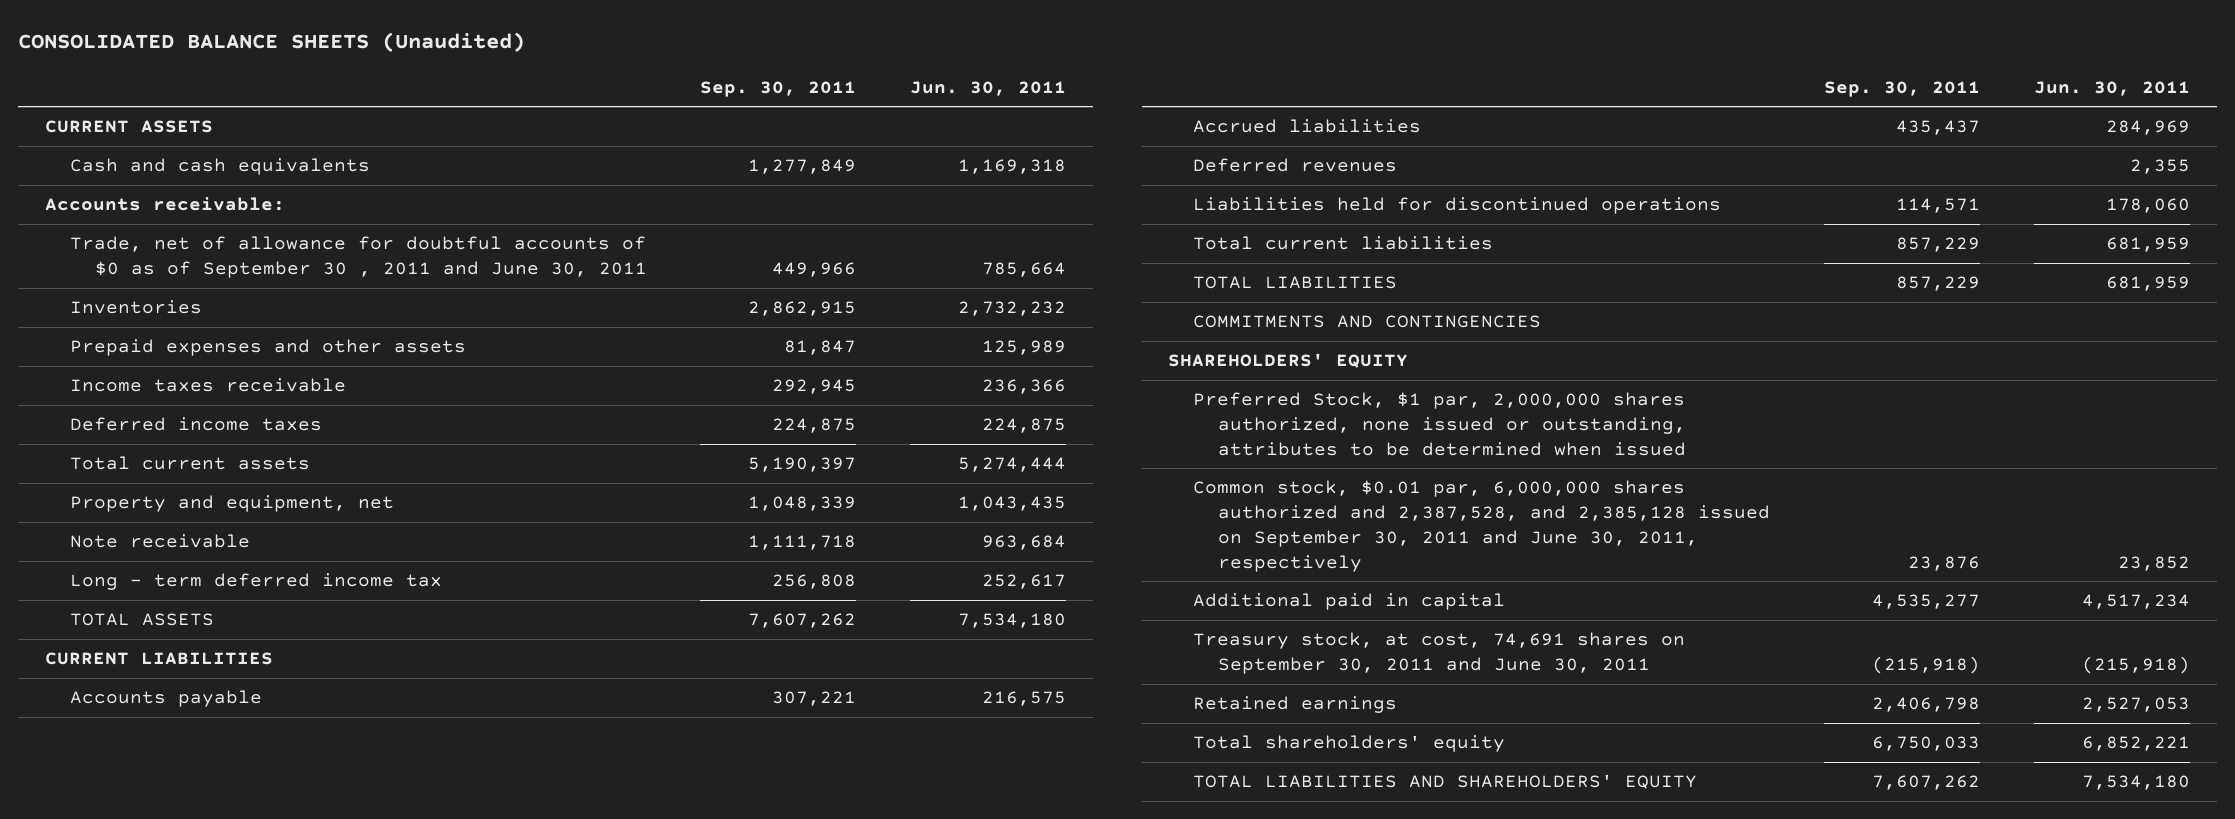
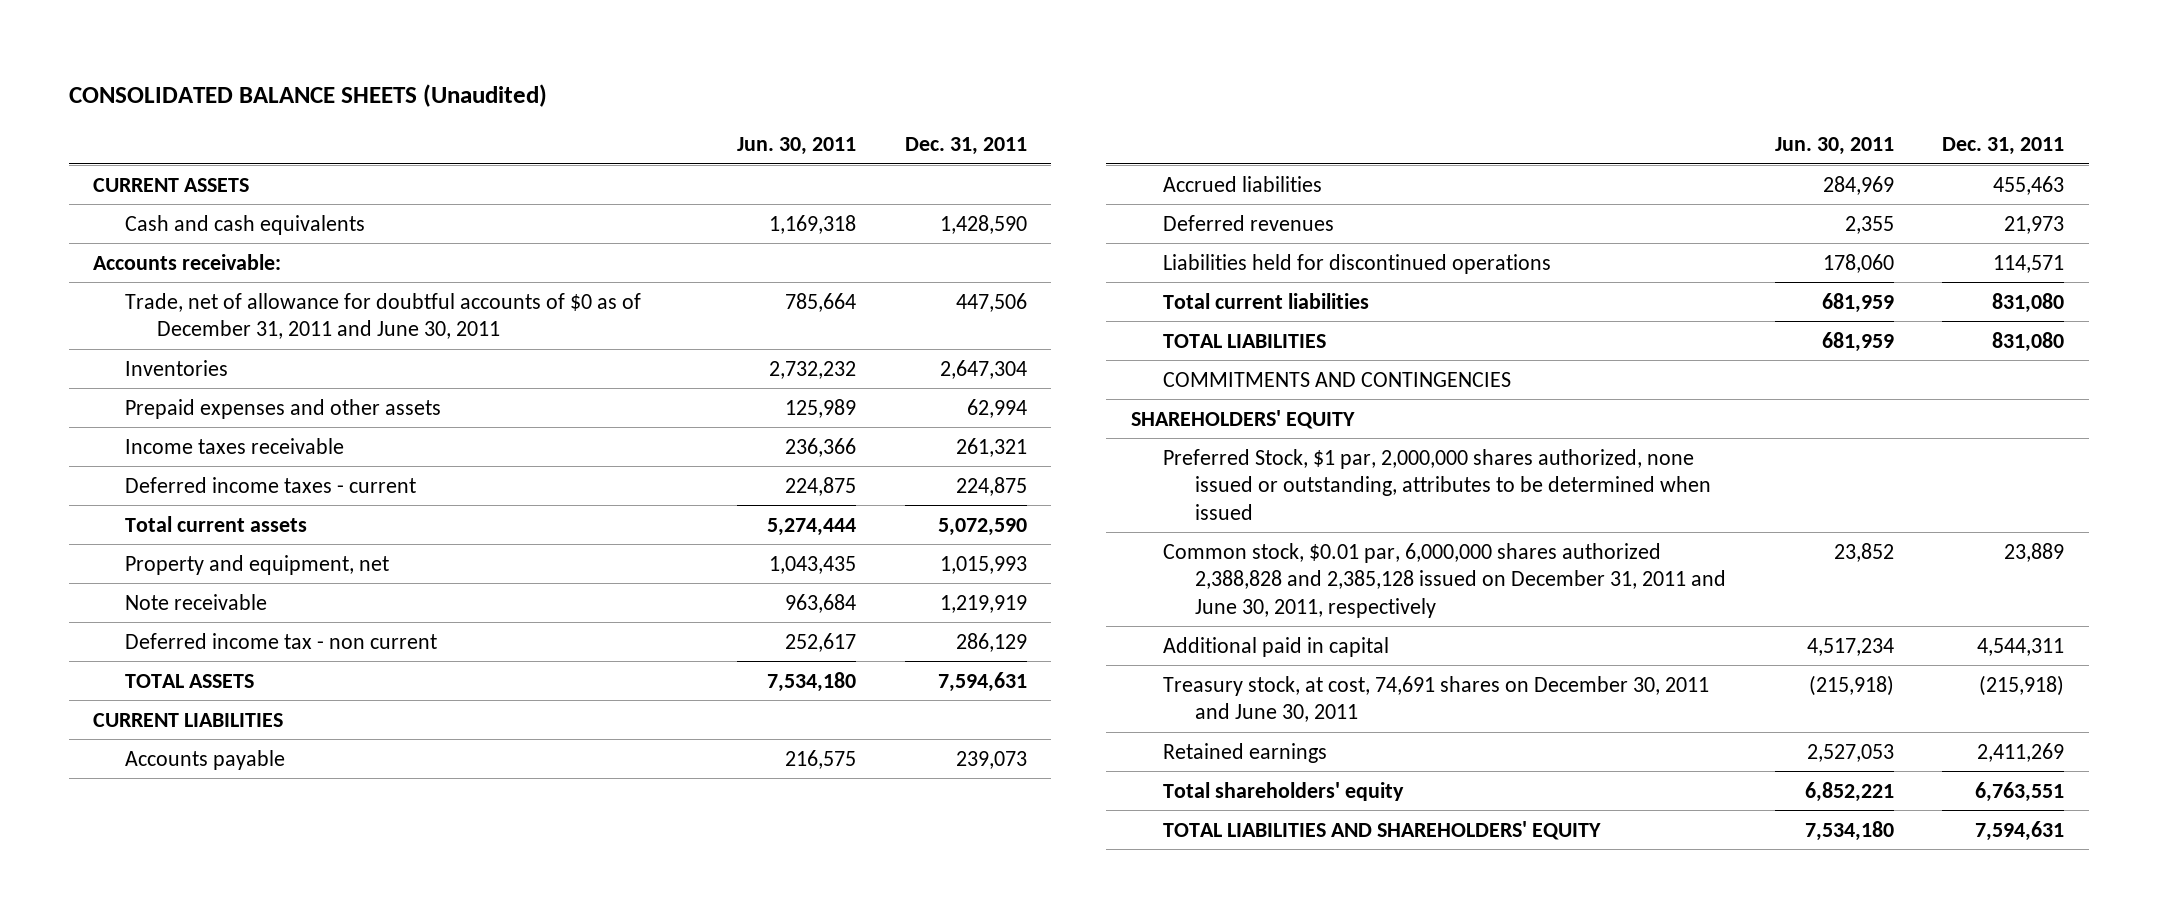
- | Sep. 30, 2011 | Jun. 30, 2011
+ | Jun. 30, 2011 | Dec. 31, 2011
- Trade, net of allowance for doubtful accounts of $0 as of September 30 , 2011 and June 30, 2011 | 449,966 | 785,664
+ Trade, net of allowance for doubtful accounts of $0 as of December 31, 2011 and June 30, 2011 | 785,664 | 447,506
- Deferred income taxes | 224,875 | 224,875
+ Deferred income taxes - current | 224,875 | 224,875
- Long - term deferred income tax | 256,808 | 252,617
+ Deferred income tax - non current | 252,617 | 286,129
- Common stock, $0.01 par, 6,000,000 shares authorized and 2,387,528, and 2,385,128 issued on September 30, 2011 and June 30, 2011, respectively | 23,876 | 23,852
+ Common stock, $0.01 par, 6,000,000 shares authorized 2,388,828 and 2,385,128 issued on December 31, 2011 and June 30, 2011, respectively | 23,852 | 23,889
- Treasury stock, at cost, 74,691 shares on September 30, 2011 and June 30, 2011 | (215,918) | (215,918)
+ Treasury stock, at cost, 74,691 shares on December 30, 2011 and June 30, 2011 | (215,918) | (215,918)

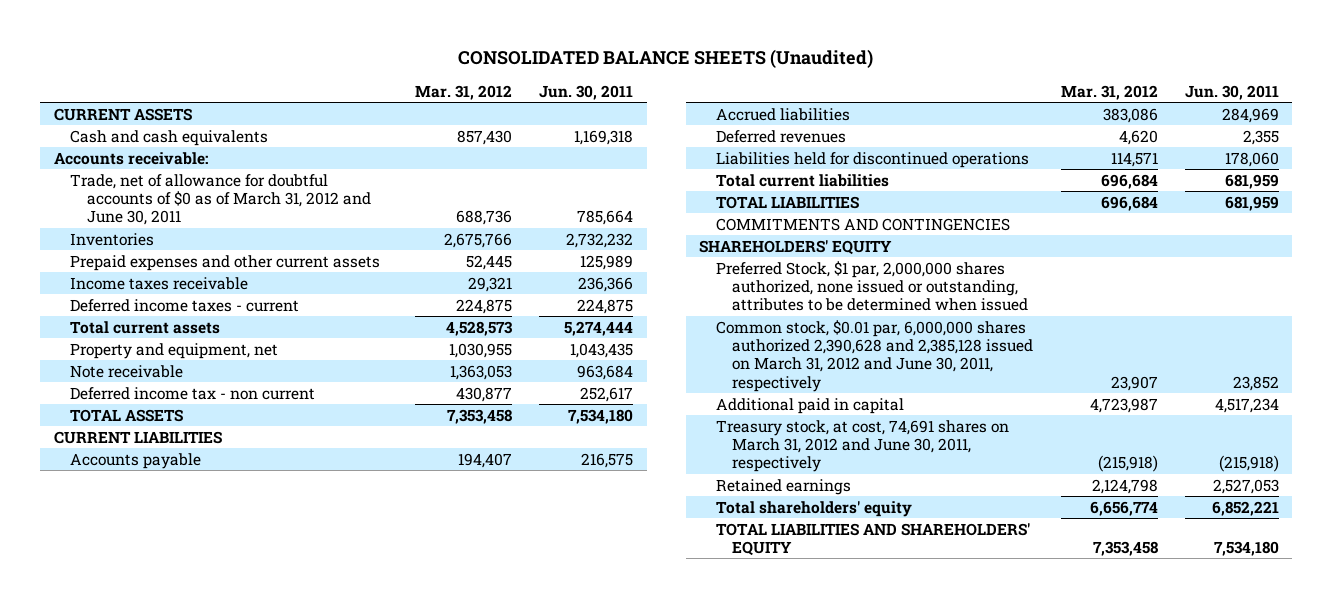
- | Jun. 30, 2011 | Dec. 31, 2011
+ | Mar. 31, 2012 | Jun. 30, 2011
- Trade, net of allowance for doubtful accounts of $0 as of December 31, 2011 and June 30, 2011 | 785,664 | 447,506
+ Trade, net of allowance for doubtful accounts of $0 as of March 31, 2012 and June 30, 2011 | 688,736 | 785,664
- Prepaid expenses and other assets | 125,989 | 62,994
+ Prepaid expenses and other current assets | 52,445 | 125,989
- Common stock, $0.01 par, 6,000,000 shares authorized 2,388,828 and 2,385,128 issued on December 31, 2011 and June 30, 2011, respectively | 23,852 | 23,889
+ Common stock, $0.01 par, 6,000,000 shares authorized 2,390,628 and 2,385,128 issued on March 31, 2012 and June 30, 2011, respectively | 23,907 | 23,852
- Treasury stock, at cost, 74,691 shares on December 30, 2011 and June 30, 2011 | (215,918) | (215,918)
+ Treasury stock, at cost, 74,691 shares on March 31, 2012 and June 30, 2011, respectively | (215,918) | (215,918)

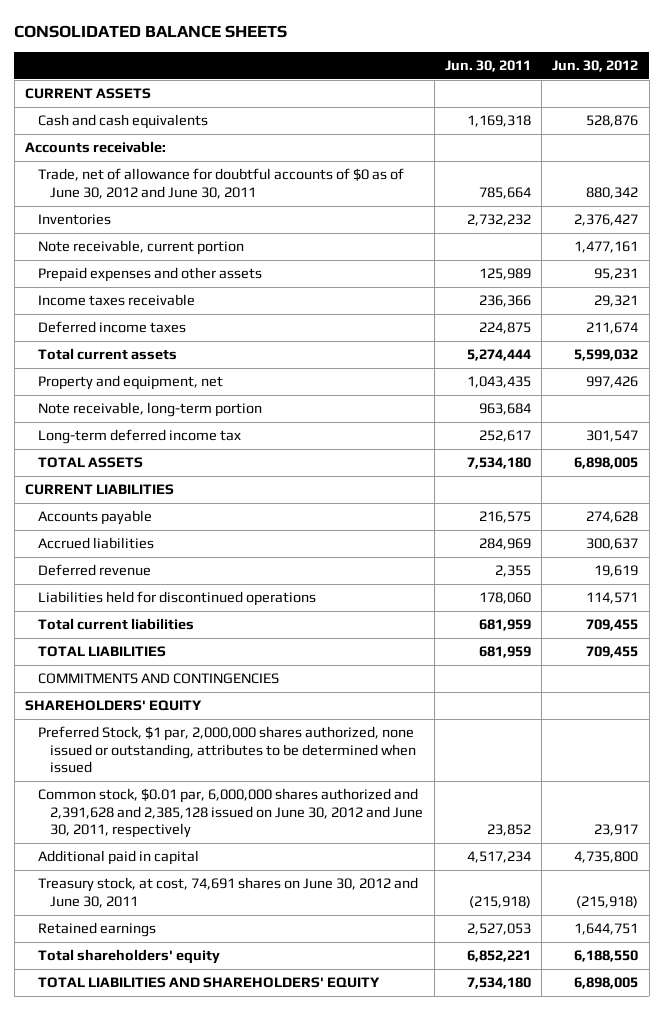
- CONSOLIDATED BALANCE SHEETS (Unaudited)
+ CONSOLIDATED BALANCE SHEETS
- | Mar. 31, 2012 | Jun. 30, 2011
+ | Jun. 30, 2011 | Jun. 30, 2012
- Trade, net of allowance for doubtful accounts of $0 as of March 31, 2012 and June 30, 2011 | 688,736 | 785,664
+ Trade, net of allowance for doubtful accounts of $0 as of June 30, 2012 and June 30, 2011 | 785,664 | 880,342
- Prepaid expenses and other current assets | 52,445 | 125,989
+ Note receivable, current portion | | 1,477,161
+ Prepaid expenses and other assets | 125,989 | 95,231
- Deferred income taxes - current | 224,875 | 224,875
+ Deferred income taxes | 224,875 | 211,674
- Note receivable | 1,363,053 | 963,684
- Deferred income tax - non current | 430,877 | 252,617
+ Note receivable, long-term portion | 963,684 |
+ Long-term deferred income tax | 252,617 | 301,547
- Deferred revenues | 4,620 | 2,355
+ Deferred revenue | 2,355 | 19,619
- Common stock, $0.01 par, 6,000,000 shares authorized 2,390,628 and 2,385,128 issued on March 31, 2012 and June 30, 2011, respectively | 23,907 | 23,852
+ Common stock, $0.01 par, 6,000,000 shares authorized and 2,391,628 and 2,385,128 issued on June 30, 2012 and June 30, 2011, respectively | 23,852 | 23,917
- Treasury stock, at cost, 74,691 shares on March 31, 2012 and June 30, 2011, respectively | (215,918) | (215,918)
+ Treasury stock, at cost, 74,691 shares on June 30, 2012 and June 30, 2011 | (215,918) | (215,918)

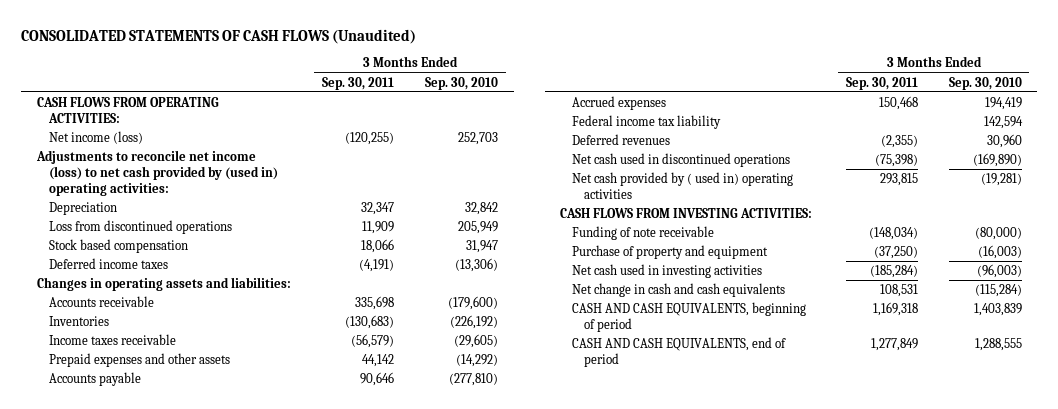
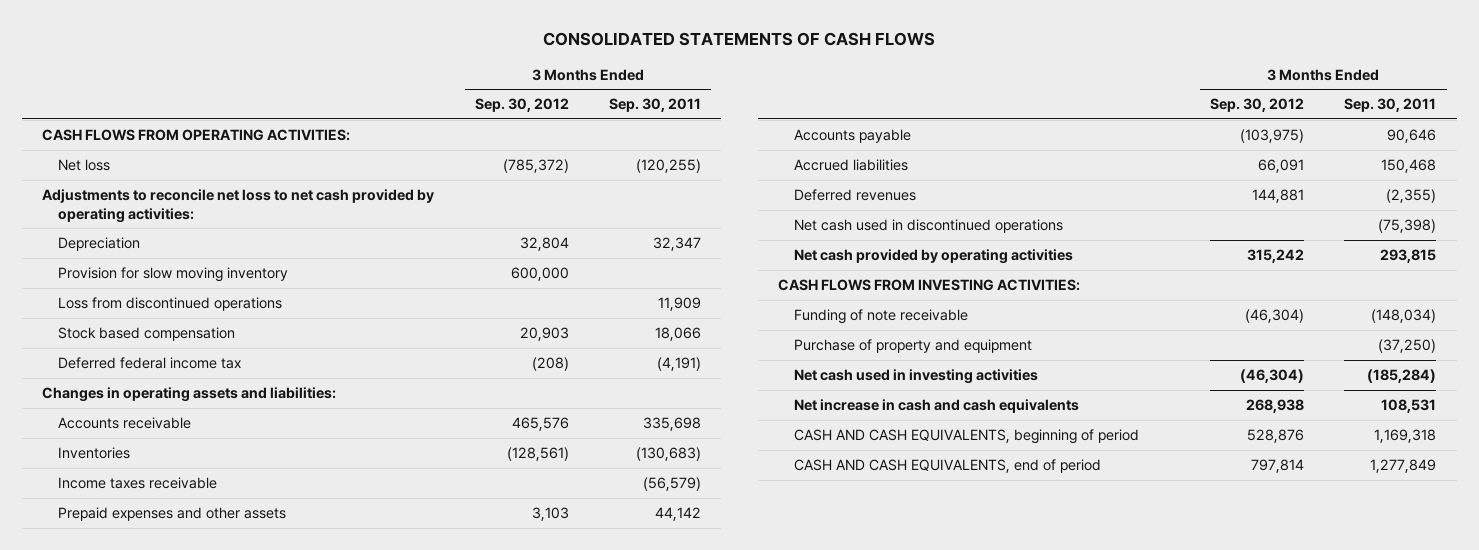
- CONSOLIDATED STATEMENTS OF CASH FLOWS (Unaudited)
+ CONSOLIDATED STATEMENTS OF CASH FLOWS
- | 3 Months Ended Sep. 30, 2011 | 3 Months Ended Sep. 30, 2010
+ | 3 Months Ended Sep. 30, 2012 | 3 Months Ended Sep. 30, 2011
- Net income (loss) | (120,255) | 252,703
- Adjustments to reconcile net income (loss) to net cash provided by (used in) operating activities:
+ Net loss | (785,372) | (120,255)
+ Adjustments to reconcile net loss to net cash provided by operating activities:
+ Provision for slow moving inventory | 600,000 |
- Deferred income taxes | (4,191) | (13,306)
+ Deferred federal income tax | (208) | (4,191)
- Accrued expenses | 150,468 | 194,419
- Federal income tax liability | | 142,594
+ Accrued liabilities | 66,091 | 150,468
- Net cash provided by ( used in) operating activities | 293,815 | (19,281)
+ Net cash provided by operating activities | 315,242 | 293,815
- Net change in cash and cash equivalents | 108,531 | (115,284)
+ Net increase in cash and cash equivalents | 268,938 | 108,531

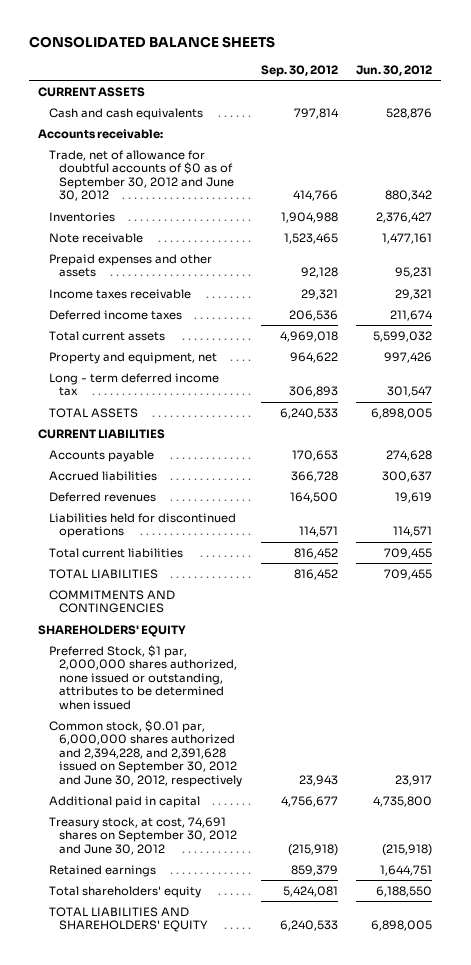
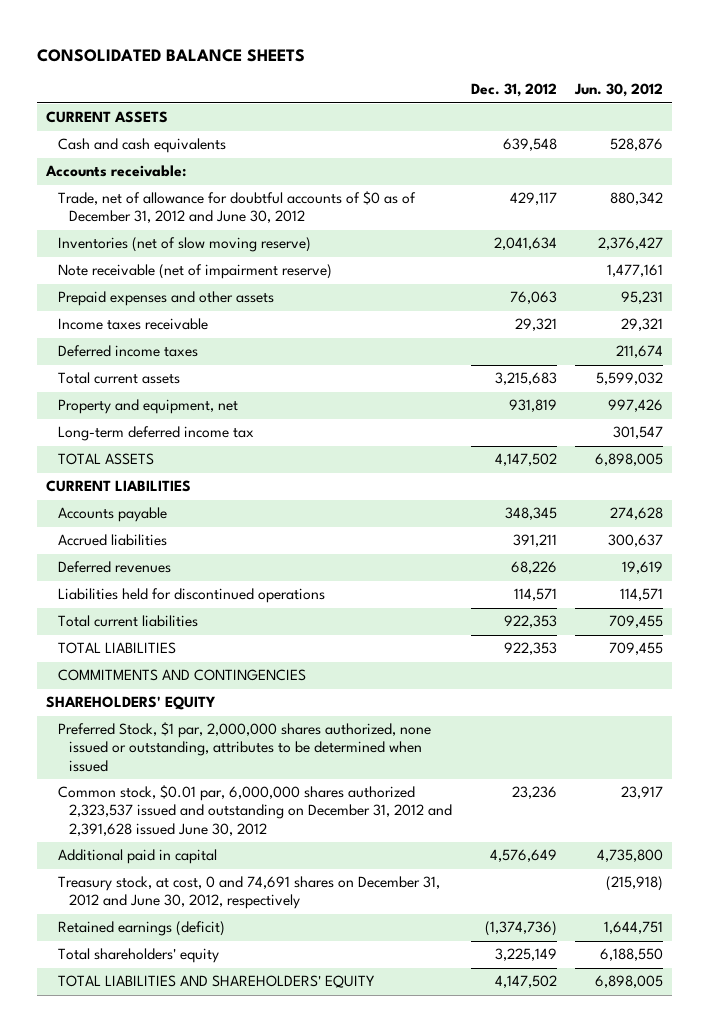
- | Sep. 30, 2012 | Jun. 30, 2012
+ | Dec. 31, 2012 | Jun. 30, 2012
- Trade, net of allowance for doubtful accounts of $0 as of September 30, 2012 and June 30, 2012 | 414,766 | 880,342
- Inventories | 1,904,988 | 2,376,427
- Note receivable | 1,523,465 | 1,477,161
+ Trade, net of allowance for doubtful accounts of $0 as of December 31, 2012 and June 30, 2012 | 429,117 | 880,342
+ Inventories (net of slow moving reserve) | 2,041,634 | 2,376,427
+ Note receivable (net of impairment reserve) | | 1,477,161
- Long - term deferred income tax | 306,893 | 301,547
+ Long-term deferred income tax | | 301,547
- Common stock, $0.01 par, 6,000,000 shares authorized and 2,394,228, and 2,391,628 issued on September 30, 2012 and June 30, 2012, respectively | 23,943 | 23,917
+ Common stock, $0.01 par, 6,000,000 shares authorized 2,323,537 issued and outstanding on December 31, 2012 and 2,391,628 issued June 30, 2012 | 23,236 | 23,917
- Treasury stock, at cost, 74,691 shares on September 30, 2012 and June 30, 2012 | (215,918) | (215,918)
- Retained earnings | 859,379 | 1,644,751
+ Treasury stock, at cost, 0 and 74,691 shares on December 31, 2012 and June 30, 2012, respectively | | (215,918)
+ Retained earnings (deficit) | (1,374,736) | 1,644,751

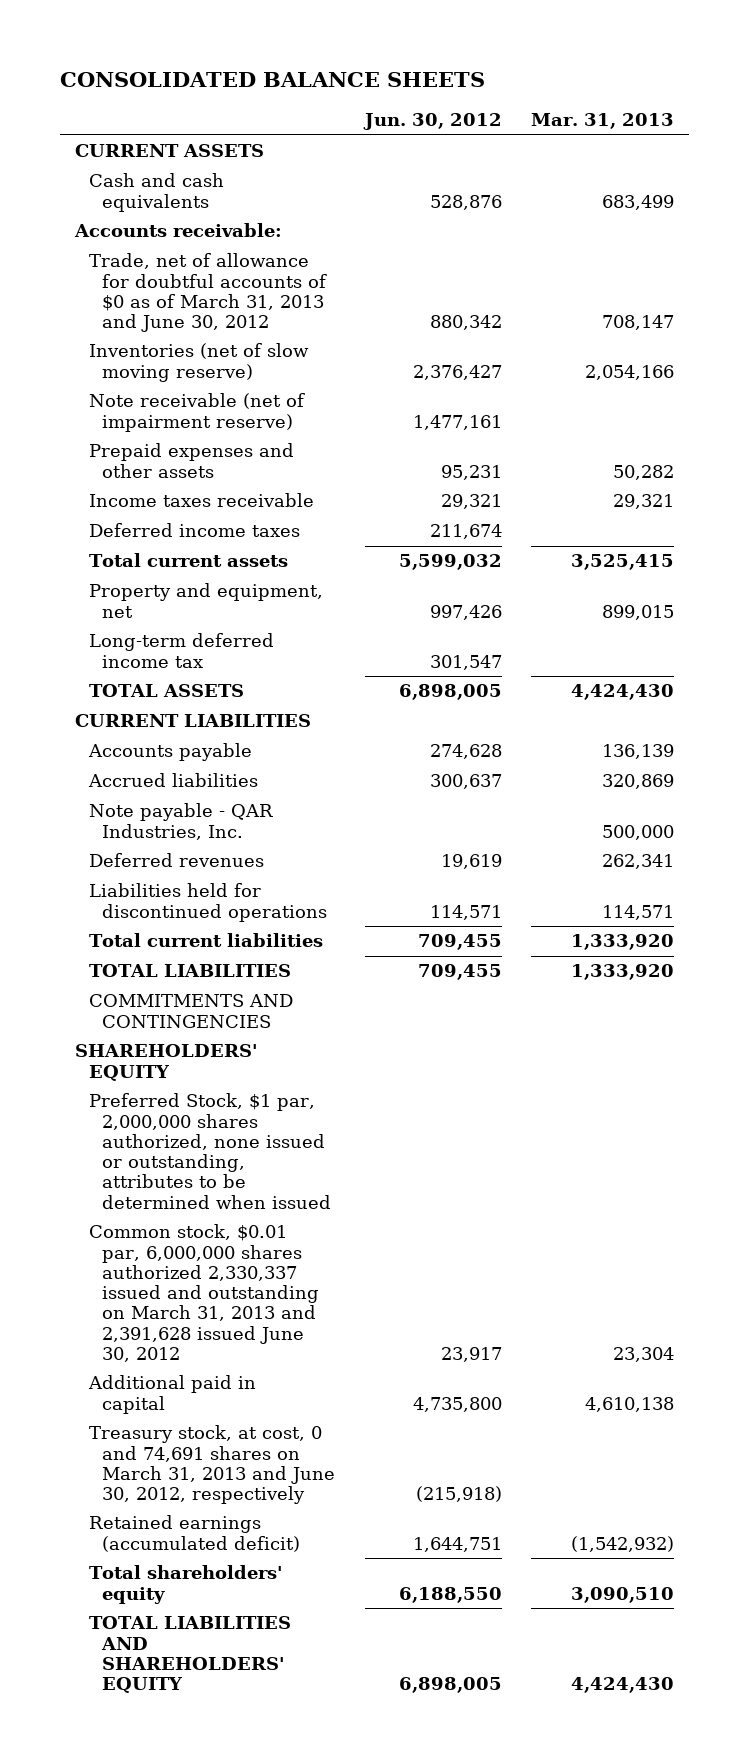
- | Dec. 31, 2012 | Jun. 30, 2012
+ | Jun. 30, 2012 | Mar. 31, 2013
- Trade, net of allowance for doubtful accounts of $0 as of December 31, 2012 and June 30, 2012 | 429,117 | 880,342
+ Trade, net of allowance for doubtful accounts of $0 as of March 31, 2013 and June 30, 2012 | 880,342 | 708,147
+ Note payable - QAR Industries, Inc. | | 500,000
- Common stock, $0.01 par, 6,000,000 shares authorized 2,323,537 issued and outstanding on December 31, 2012 and 2,391,628 issued June 30, 2012 | 23,236 | 23,917
+ Common stock, $0.01 par, 6,000,000 shares authorized 2,330,337 issued and outstanding on March 31, 2013 and 2,391,628 issued June 30, 2012 | 23,917 | 23,304
- Treasury stock, at cost, 0 and 74,691 shares on December 31, 2012 and June 30, 2012, respectively | | (215,918)
- Retained earnings (deficit) | (1,374,736) | 1,644,751
+ Treasury stock, at cost, 0 and 74,691 shares on March 31, 2013 and June 30, 2012, respectively | (215,918) |
+ Retained earnings (accumulated deficit) | 1,644,751 | (1,542,932)

